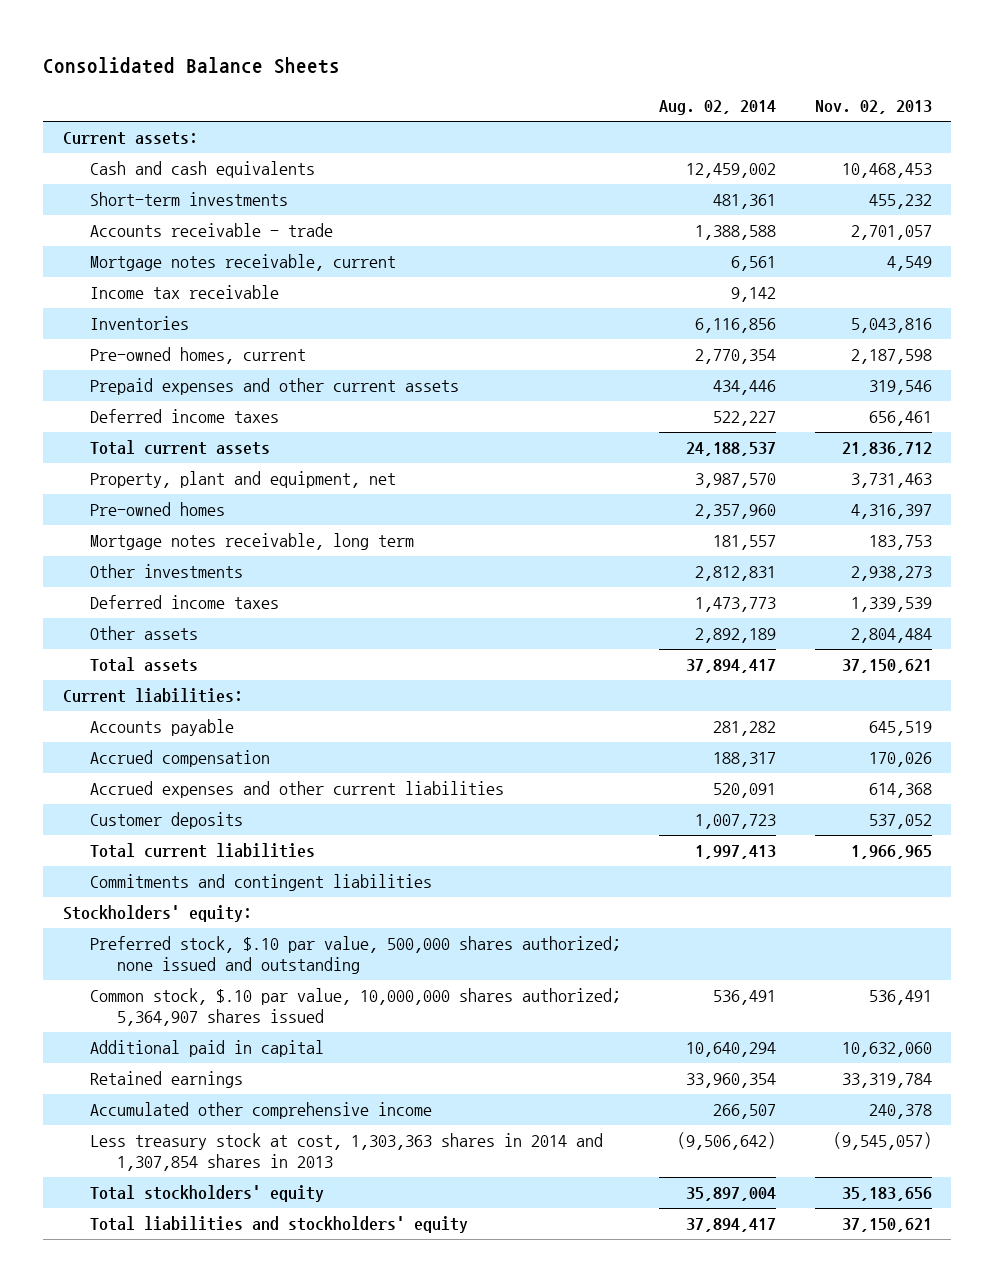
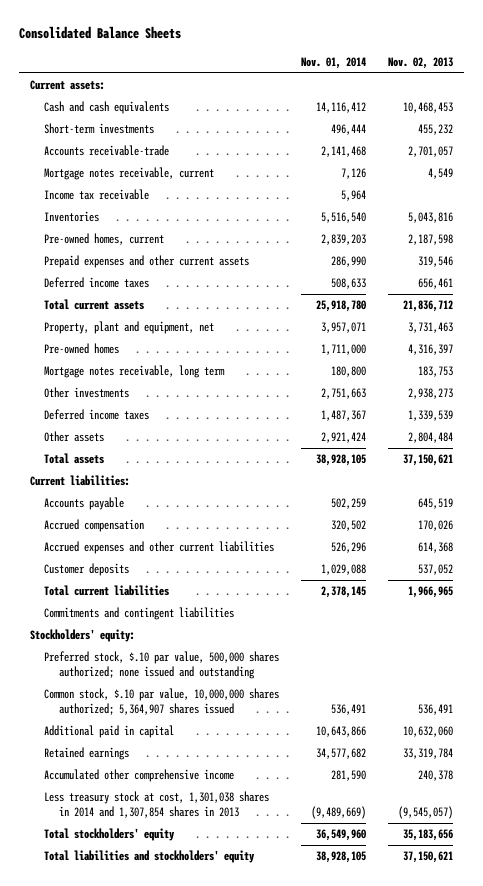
- | Aug. 02, 2014 | Nov. 02, 2013
+ | Nov. 01, 2014 | Nov. 02, 2013
- Accounts receivable - trade | 1,388,588 | 2,701,057
+ Accounts receivable-trade | 2,141,468 | 2,701,057
- Less treasury stock at cost, 1,303,363 shares in 2014 and 1,307,854 shares in 2013 | (9,506,642) | (9,545,057)
+ Less treasury stock at cost, 1,301,038 shares in 2014 and 1,307,854 shares in 2013 | (9,489,669) | (9,545,057)

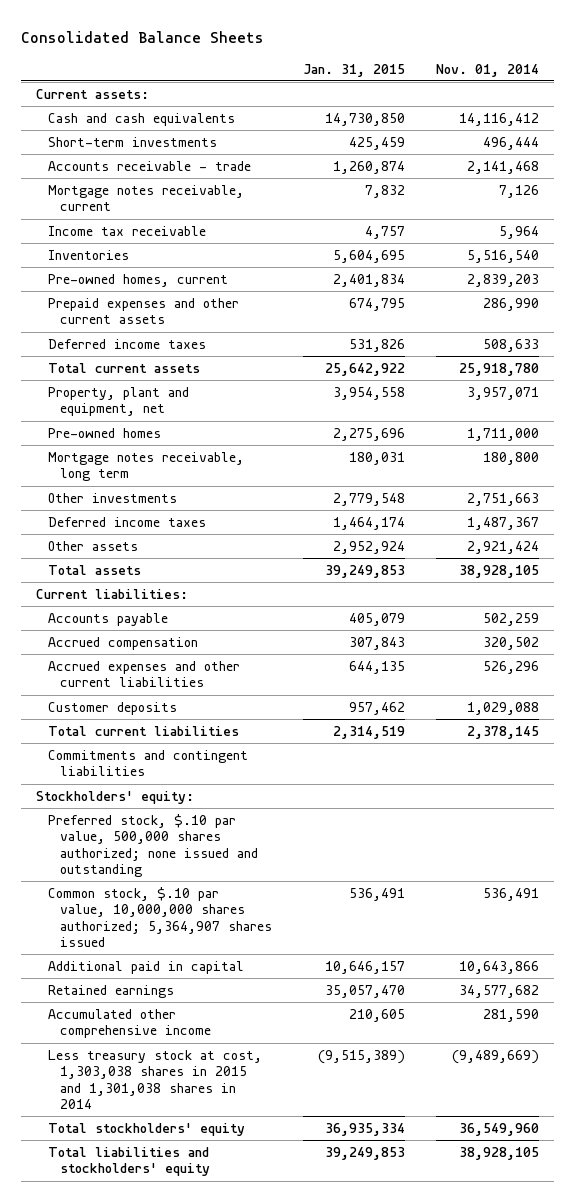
- | Nov. 01, 2014 | Nov. 02, 2013
+ | Jan. 31, 2015 | Nov. 01, 2014
- Accounts receivable-trade | 2,141,468 | 2,701,057
+ Accounts receivable - trade | 1,260,874 | 2,141,468
- Less treasury stock at cost, 1,301,038 shares in 2014 and 1,307,854 shares in 2013 | (9,489,669) | (9,545,057)
+ Less treasury stock at cost, 1,303,038 shares in 2015 and 1,301,038 shares in 2014 | (9,515,389) | (9,489,669)

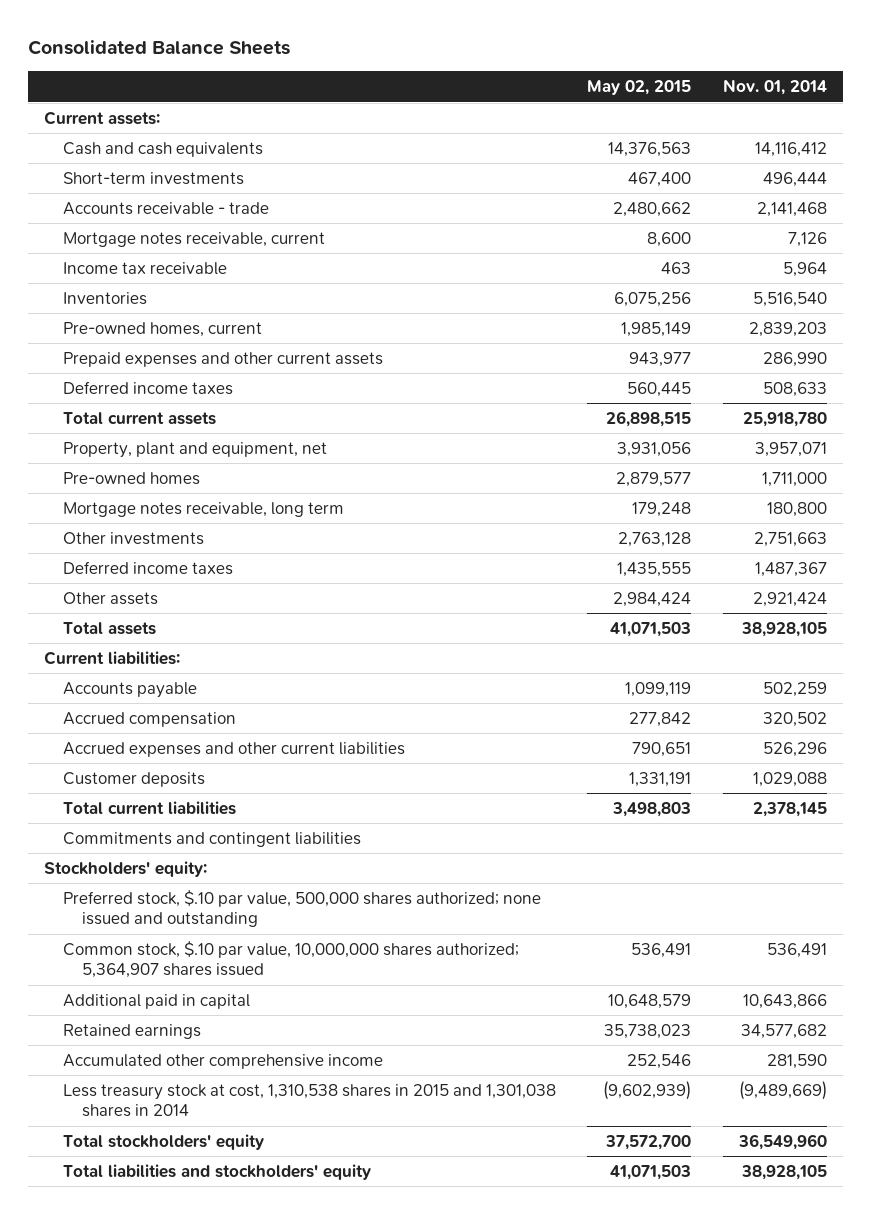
- | Jan. 31, 2015 | Nov. 01, 2014
+ | May 02, 2015 | Nov. 01, 2014
- Less treasury stock at cost, 1,303,038 shares in 2015 and 1,301,038 shares in 2014 | (9,515,389) | (9,489,669)
+ Less treasury stock at cost, 1,310,538 shares in 2015 and 1,301,038 shares in 2014 | (9,602,939) | (9,489,669)

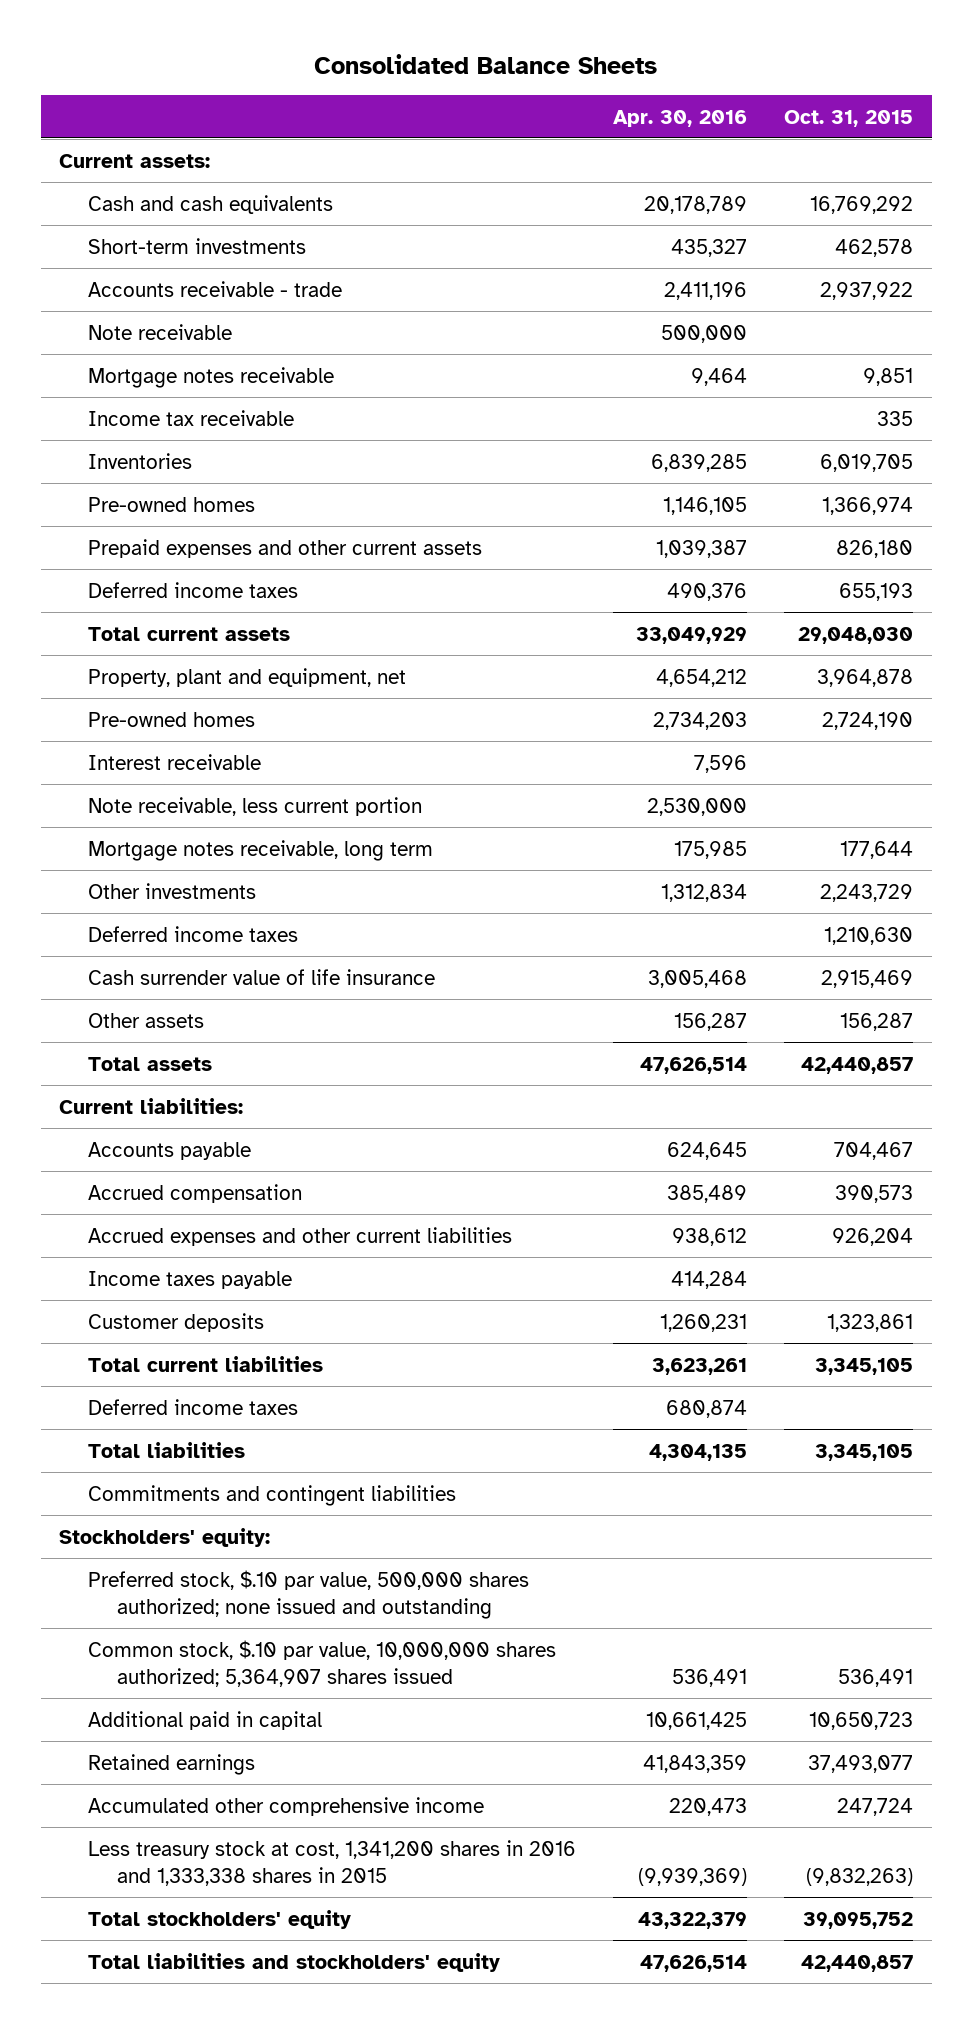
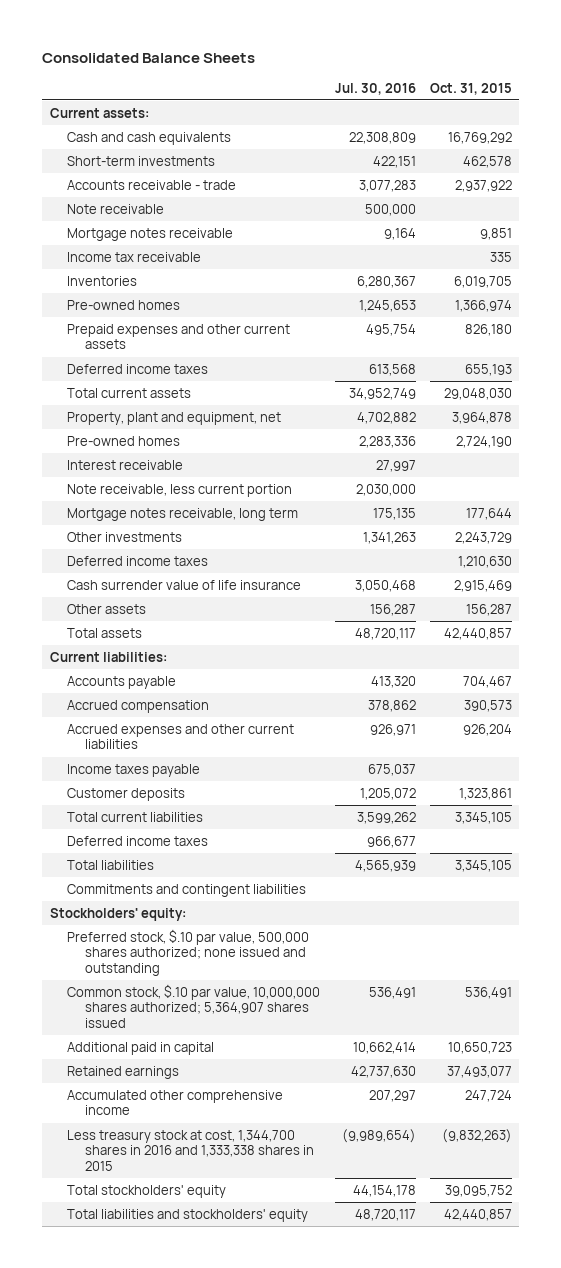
- | Apr. 30, 2016 | Oct. 31, 2015
+ | Jul. 30, 2016 | Oct. 31, 2015
- Less treasury stock at cost, 1,341,200 shares in 2016 and 1,333,338 shares in 2015 | (9,939,369) | (9,832,263)
+ Less treasury stock at cost, 1,344,700 shares in 2016 and 1,333,338 shares in 2015 | (9,989,654) | (9,832,263)

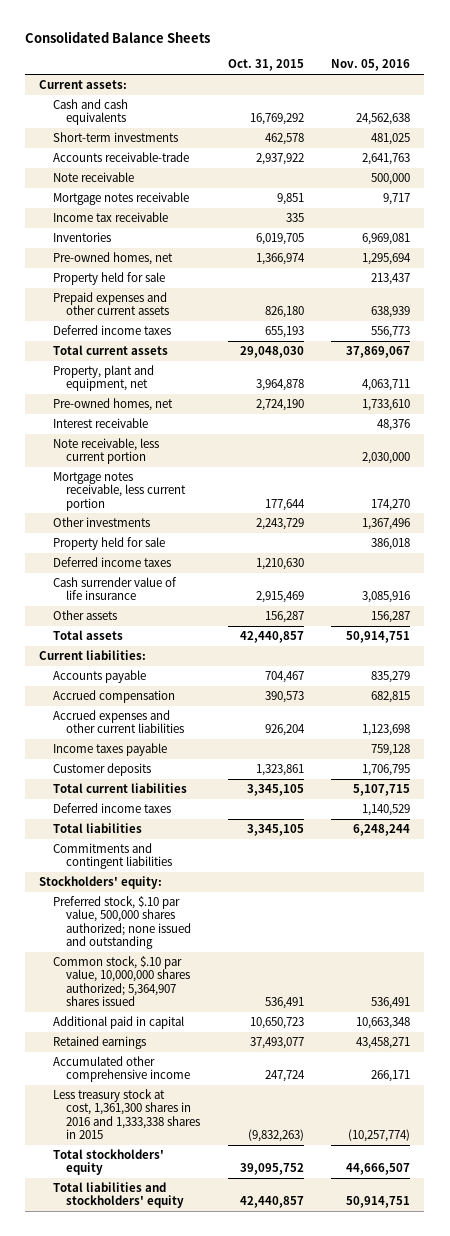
- | Jul. 30, 2016 | Oct. 31, 2015
+ | Oct. 31, 2015 | Nov. 05, 2016
- Accounts receivable - trade | 3,077,283 | 2,937,922
+ Accounts receivable-trade | 2,937,922 | 2,641,763
- Pre-owned homes | 1,245,653 | 1,366,974
+ Pre-owned homes, net | 1,366,974 | 1,295,694
+ Property held for sale | | 213,437
- Pre-owned homes | 2,283,336 | 2,724,190
+ Pre-owned homes, net | 2,724,190 | 1,733,610
- Mortgage notes receivable, long term | 175,135 | 177,644
+ Mortgage notes receivable, less current portion | 177,644 | 174,270
+ Property held for sale | | 386,018
- Less treasury stock at cost, 1,344,700 shares in 2016 and 1,333,338 shares in 2015 | (9,989,654) | (9,832,263)
+ Less treasury stock at cost, 1,361,300 shares in 2016 and 1,333,338 shares in 2015 | (9,832,263) | (10,257,774)

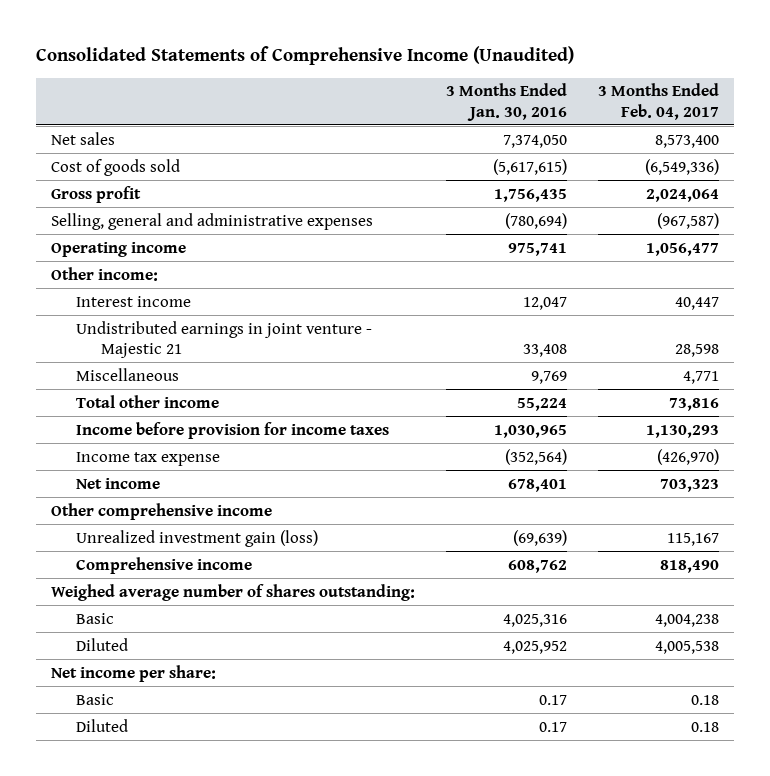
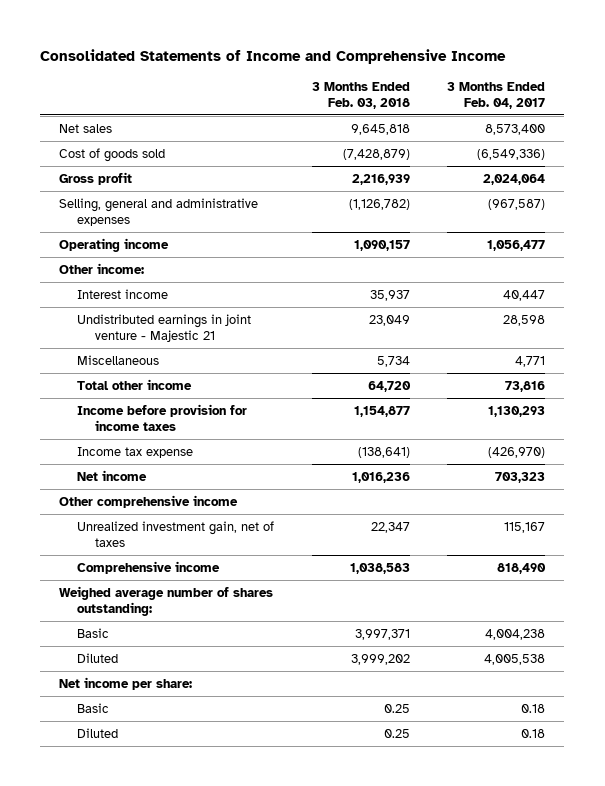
- Consolidated Statements of Comprehensive Income (Unaudited)
+ Consolidated Statements of Income and Comprehensive Income
- | 3 Months Ended Jan. 30, 2016 | 3 Months Ended Feb. 04, 2017
+ | 3 Months Ended Feb. 03, 2018 | 3 Months Ended Feb. 04, 2017
- Unrealized investment gain (loss) | (69,639) | 115,167
+ Unrealized investment gain, net of taxes | 22,347 | 115,167

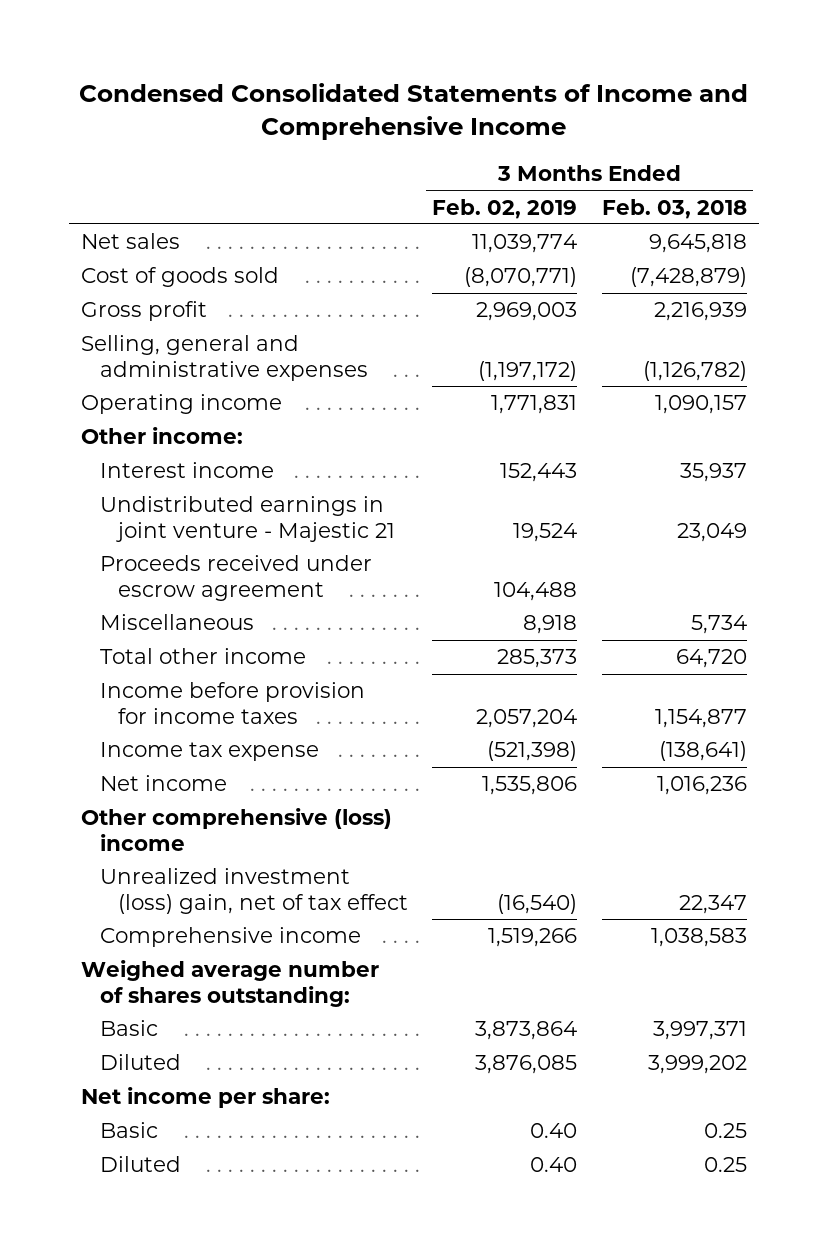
- Consolidated Statements of Income and Comprehensive Income
+ Condensed Consolidated Statements of Income and Comprehensive Income
- | 3 Months Ended Feb. 03, 2018 | 3 Months Ended Feb. 04, 2017
+ | 3 Months Ended Feb. 02, 2019 | 3 Months Ended Feb. 03, 2018
+ Proceeds received under escrow agreement | 104,488 |
- Other comprehensive income
- Unrealized investment gain, net of taxes | 22,347 | 115,167
+ Other comprehensive (loss) income
+ Unrealized investment (loss) gain, net of tax effect | (16,540) | 22,347

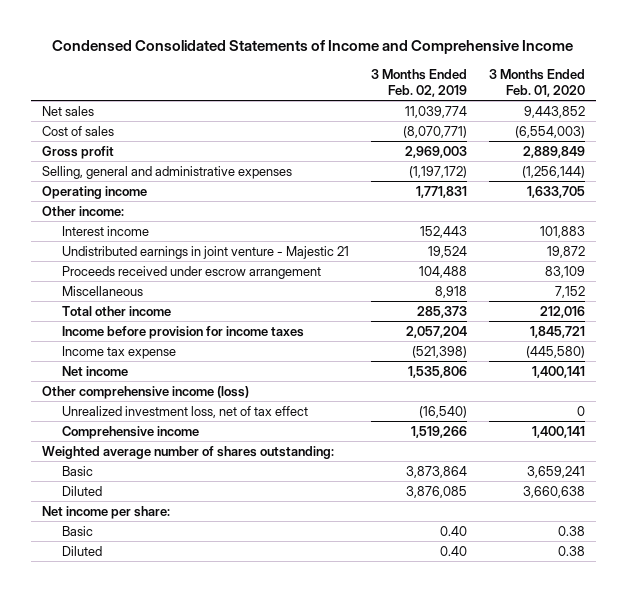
- | 3 Months Ended Feb. 02, 2019 | 3 Months Ended Feb. 03, 2018
+ | 3 Months Ended Feb. 02, 2019 | 3 Months Ended Feb. 01, 2020
- Cost of goods sold | (8,070,771) | (7,428,879)
+ Cost of sales | (8,070,771) | (6,554,003)
- Proceeds received under escrow agreement | 104,488 |
+ Proceeds received under escrow arrangement | 104,488 | 83,109
- Other comprehensive (loss) income
- Unrealized investment (loss) gain, net of tax effect | (16,540) | 22,347
+ Other comprehensive income (loss)
+ Unrealized investment loss, net of tax effect | (16,540) | 0
- Weighed average number of shares outstanding:
+ Weighted average number of shares outstanding:

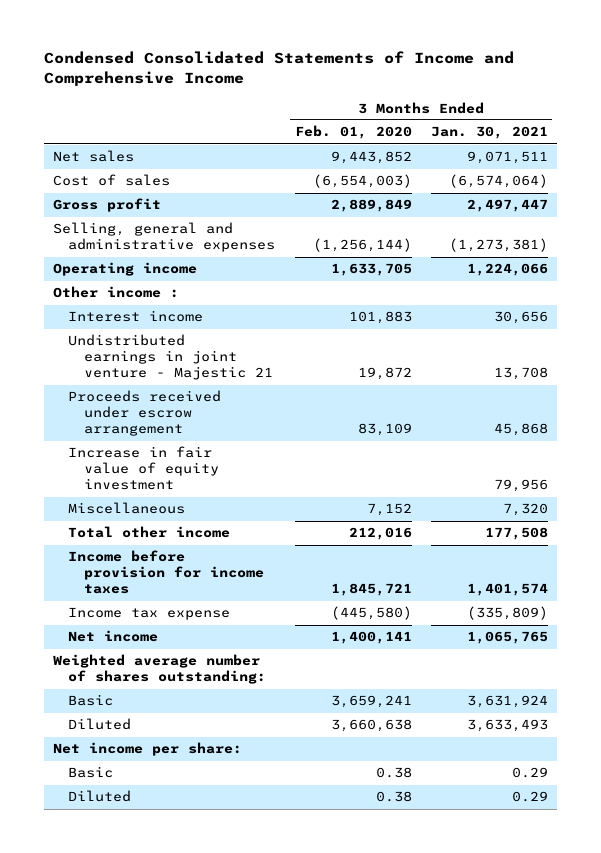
- | 3 Months Ended Feb. 02, 2019 | 3 Months Ended Feb. 01, 2020
+ | 3 Months Ended Feb. 01, 2020 | 3 Months Ended Jan. 30, 2021
- Other income:
+ Other income :
+ Increase in fair value of equity investment | | 79,956
- Other comprehensive income (loss)
- Unrealized investment loss, net of tax effect | (16,540) | 0
- Comprehensive income | 1,519,266 | 1,400,141

